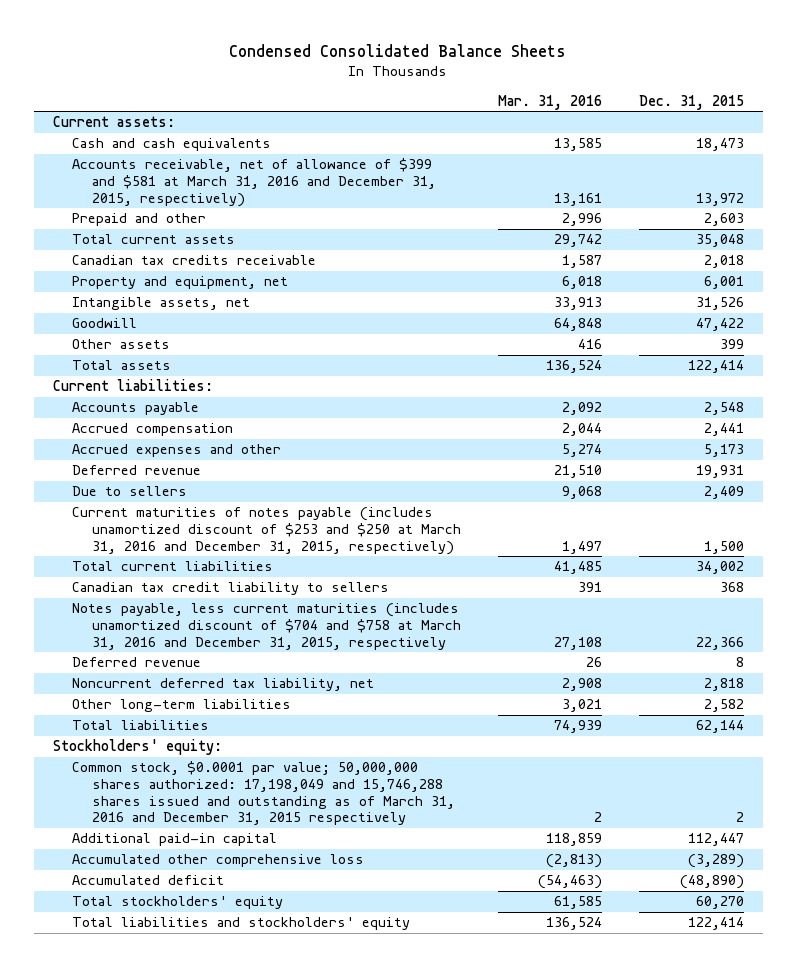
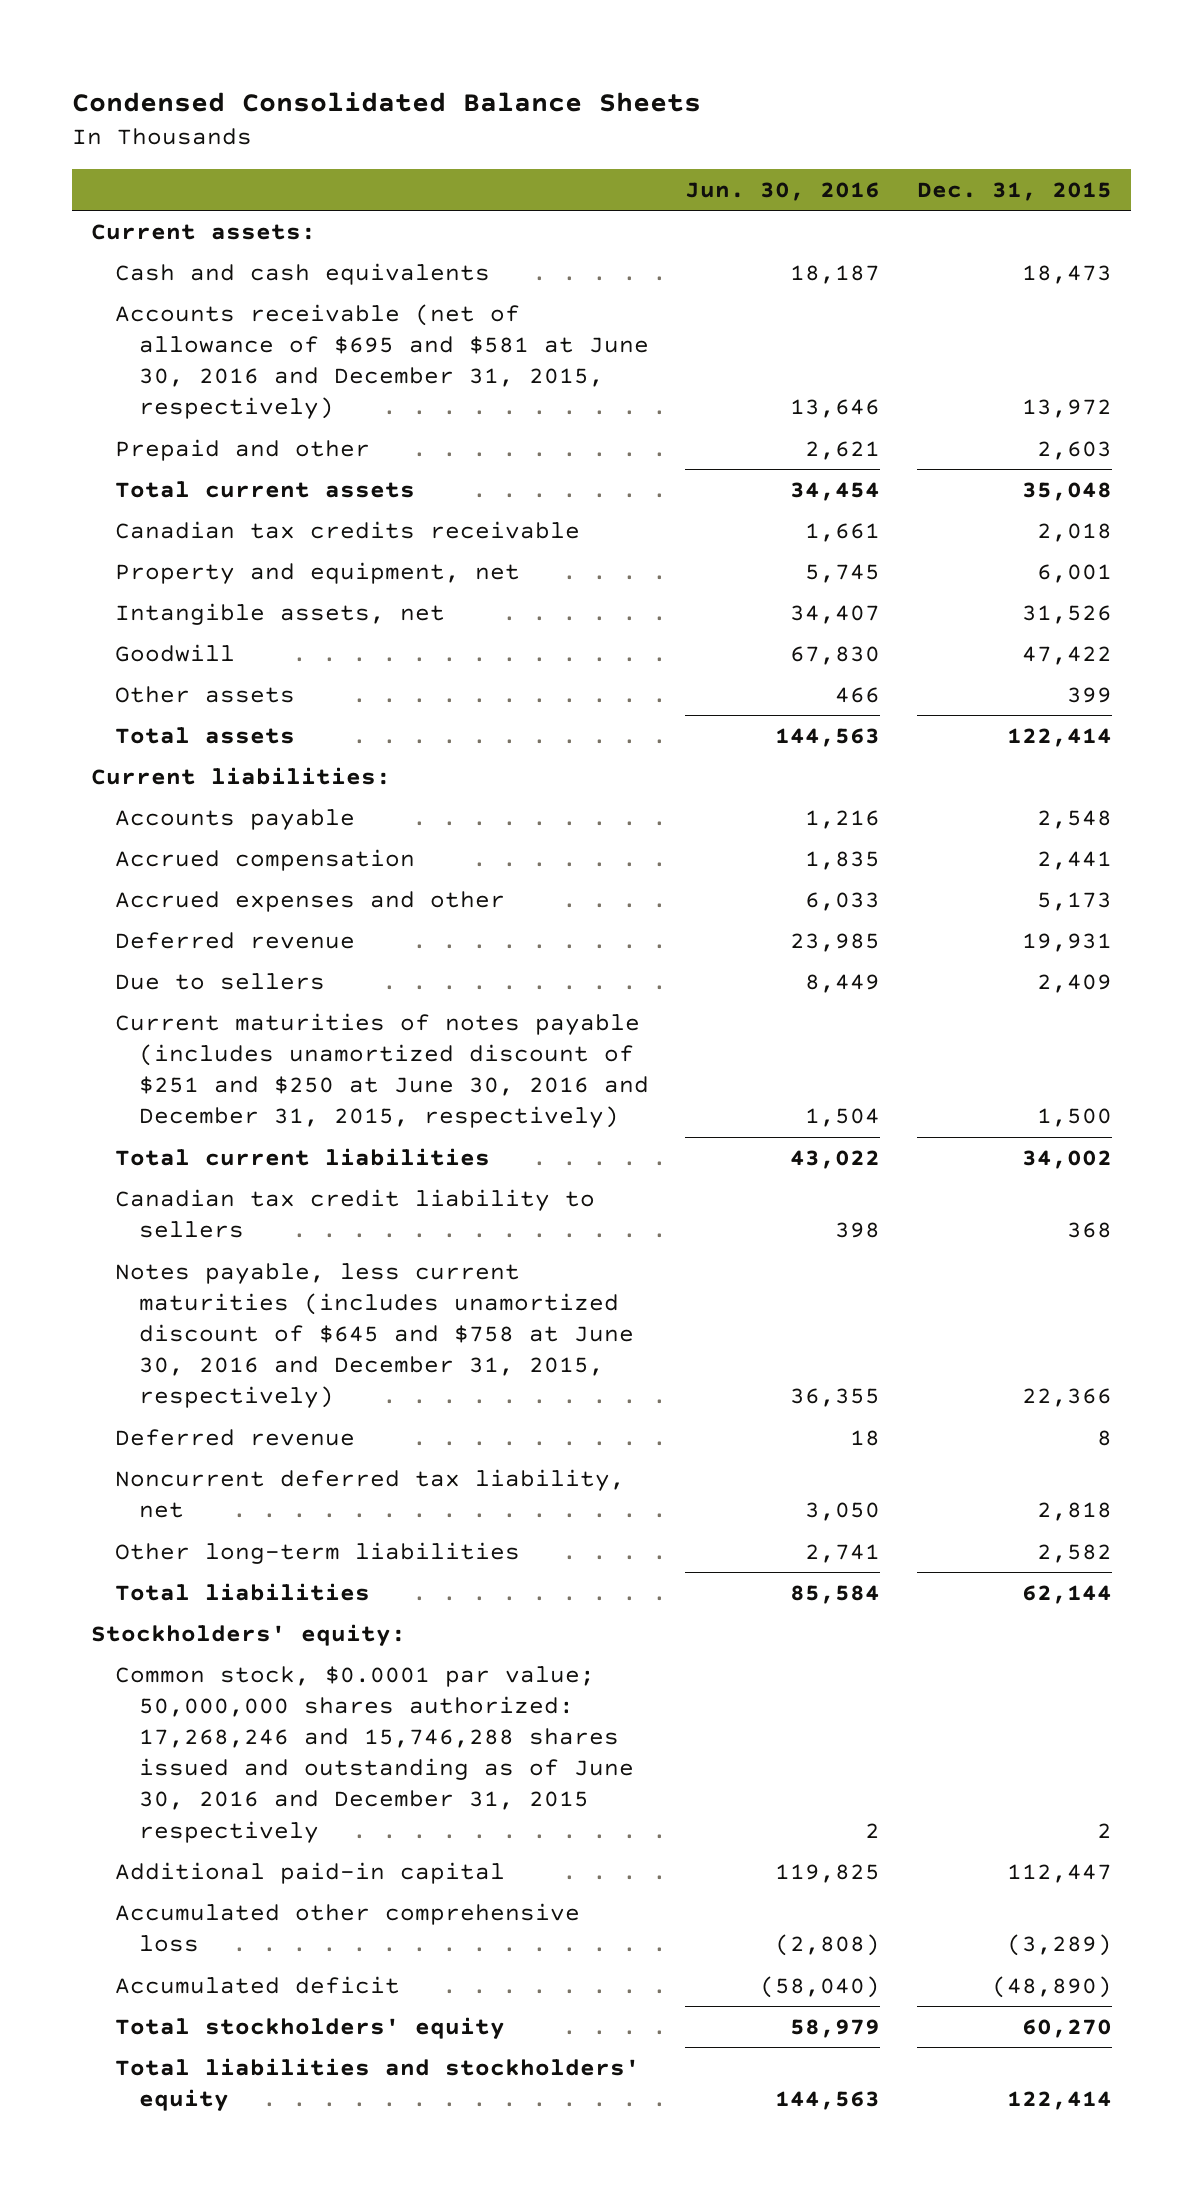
- | Mar. 31, 2016 | Dec. 31, 2015
+ | Jun. 30, 2016 | Dec. 31, 2015
- Accounts receivable, net of allowance of $399 and $581 at March 31, 2016 and December 31, 2015, respectively) | 13,161 | 13,972
+ Accounts receivable (net of allowance of $695 and $581 at June 30, 2016 and December 31, 2015, respectively) | 13,646 | 13,972
- Current maturities of notes payable (includes unamortized discount of $253 and $250 at March 31, 2016 and December 31, 2015, respectively) | 1,497 | 1,500
+ Current maturities of notes payable (includes unamortized discount of $251 and $250 at June 30, 2016 and December 31, 2015, respectively) | 1,504 | 1,500
- Notes payable, less current maturities (includes unamortized discount of $704 and $758 at March 31, 2016 and December 31, 2015, respectively | 27,108 | 22,366
+ Notes payable, less current maturities (includes unamortized discount of $645 and $758 at June 30, 2016 and December 31, 2015, respectively) | 36,355 | 22,366
- Common stock, $0.0001 par value; 50,000,000 shares authorized: 17,198,049 and 15,746,288 shares issued and outstanding as of March 31, 2016 and December 31, 2015 respectively | 2 | 2
+ Common stock, $0.0001 par value; 50,000,000 shares authorized: 17,268,246 and 15,746,288 shares issued and outstanding as of June 30, 2016 and December 31, 2015 respectively | 2 | 2

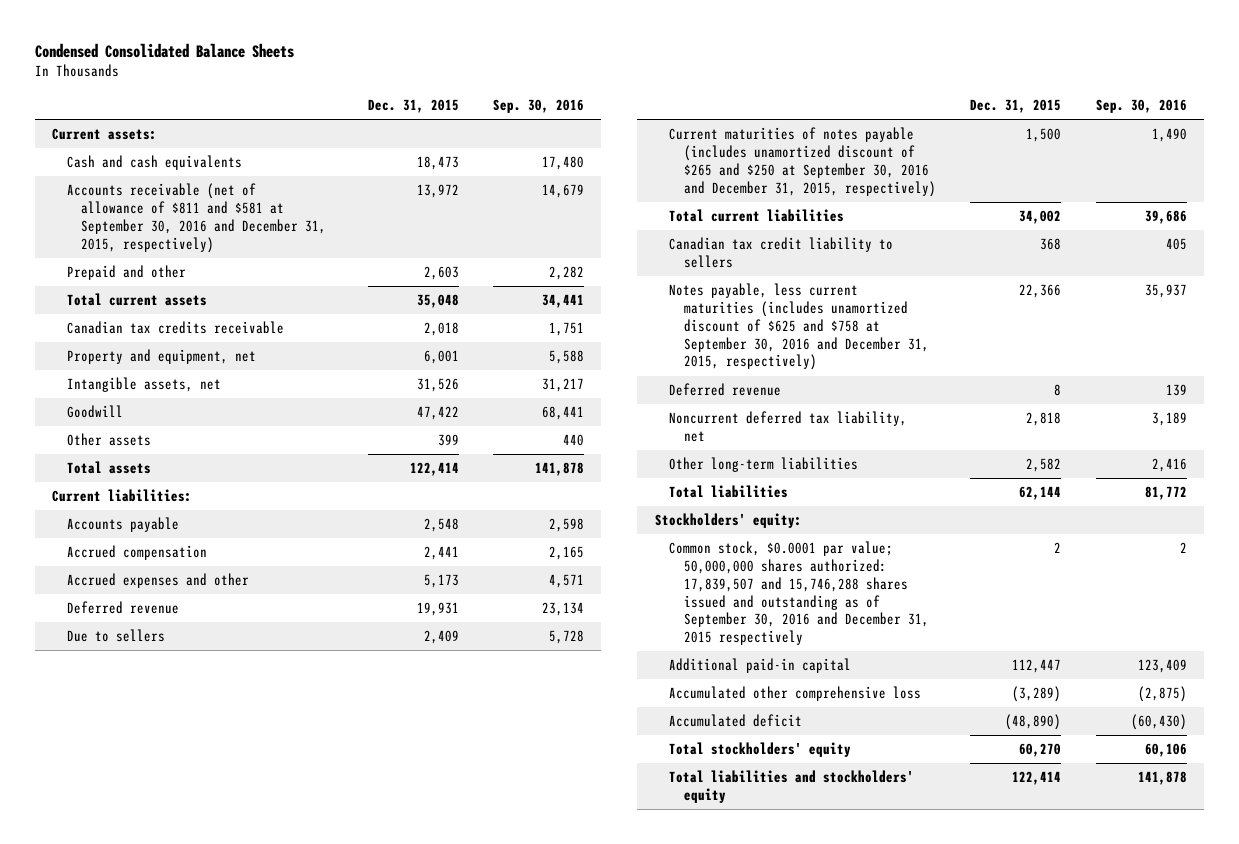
- | Jun. 30, 2016 | Dec. 31, 2015
+ | Dec. 31, 2015 | Sep. 30, 2016
- Accounts receivable (net of allowance of $695 and $581 at June 30, 2016 and December 31, 2015, respectively) | 13,646 | 13,972
+ Accounts receivable (net of allowance of $811 and $581 at September 30, 2016 and December 31, 2015, respectively) | 13,972 | 14,679
- Current maturities of notes payable (includes unamortized discount of $251 and $250 at June 30, 2016 and December 31, 2015, respectively) | 1,504 | 1,500
+ Current maturities of notes payable (includes unamortized discount of $265 and $250 at September 30, 2016 and December 31, 2015, respectively) | 1,500 | 1,490
- Notes payable, less current maturities (includes unamortized discount of $645 and $758 at June 30, 2016 and December 31, 2015, respectively) | 36,355 | 22,366
+ Notes payable, less current maturities (includes unamortized discount of $625 and $758 at September 30, 2016 and December 31, 2015, respectively) | 22,366 | 35,937
- Common stock, $0.0001 par value; 50,000,000 shares authorized: 17,268,246 and 15,746,288 shares issued and outstanding as of June 30, 2016 and December 31, 2015 respectively | 2 | 2
+ Common stock, $0.0001 par value; 50,000,000 shares authorized: 17,839,507 and 15,746,288 shares issued and outstanding as of September 30, 2016 and December 31, 2015 respectively | 2 | 2

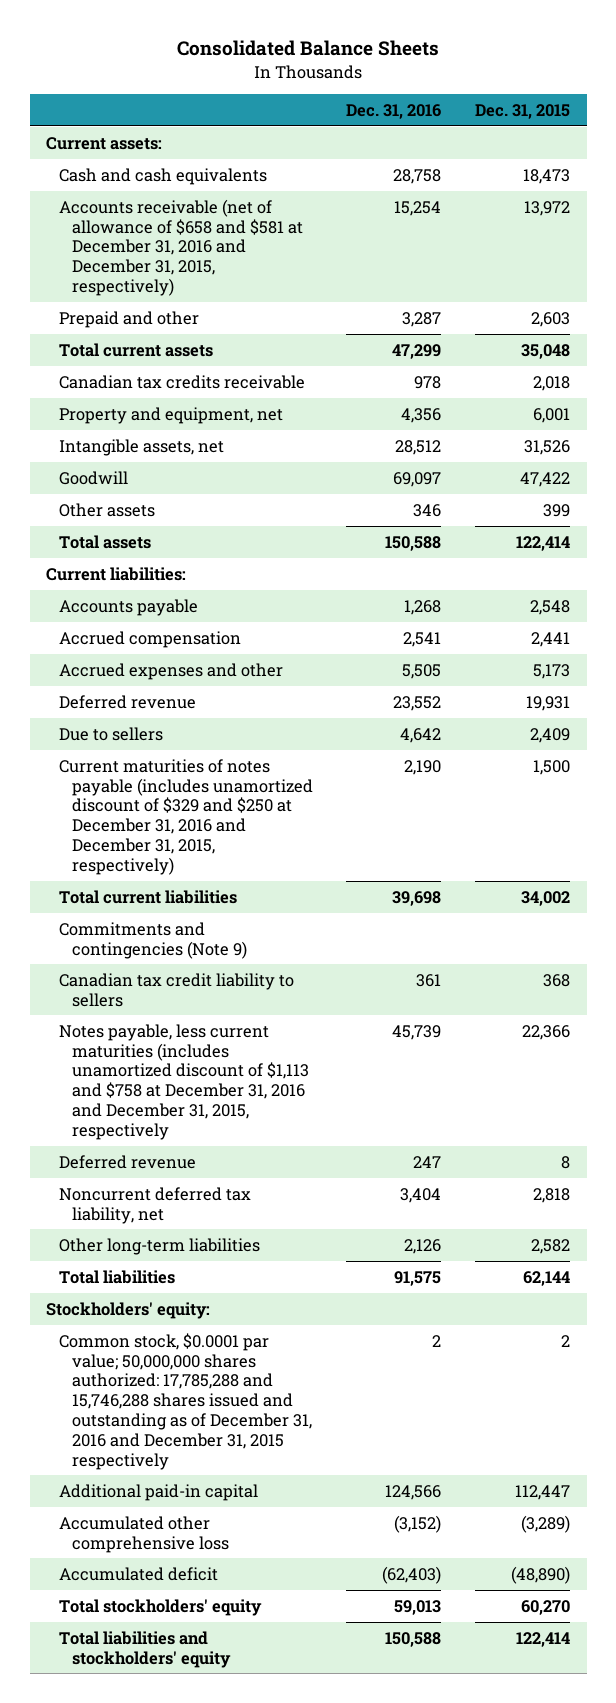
- Condensed Consolidated Balance Sheets
+ Consolidated Balance Sheets
- | Dec. 31, 2015 | Sep. 30, 2016
+ | Dec. 31, 2016 | Dec. 31, 2015
- Accounts receivable (net of allowance of $811 and $581 at September 30, 2016 and December 31, 2015, respectively) | 13,972 | 14,679
+ Accounts receivable (net of allowance of $658 and $581 at December 31, 2016 and December 31, 2015, respectively) | 15,254 | 13,972
- Current maturities of notes payable (includes unamortized discount of $265 and $250 at September 30, 2016 and December 31, 2015, respectively) | 1,500 | 1,490
+ Current maturities of notes payable (includes unamortized discount of $329 and $250 at December 31, 2016 and December 31, 2015, respectively) | 2,190 | 1,500
+ Commitments and contingencies (Note 9)
- Notes payable, less current maturities (includes unamortized discount of $625 and $758 at September 30, 2016 and December 31, 2015, respectively) | 22,366 | 35,937
+ Notes payable, less current maturities (includes unamortized discount of $1,113 and $758 at December 31, 2016 and December 31, 2015, respectively | 45,739 | 22,366
- Common stock, $0.0001 par value; 50,000,000 shares authorized: 17,839,507 and 15,746,288 shares issued and outstanding as of September 30, 2016 and December 31, 2015 respectively | 2 | 2
+ Common stock, $0.0001 par value; 50,000,000 shares authorized: 17,785,288 and 15,746,288 shares issued and outstanding as of December 31, 2016 and December 31, 2015 respectively | 2 | 2

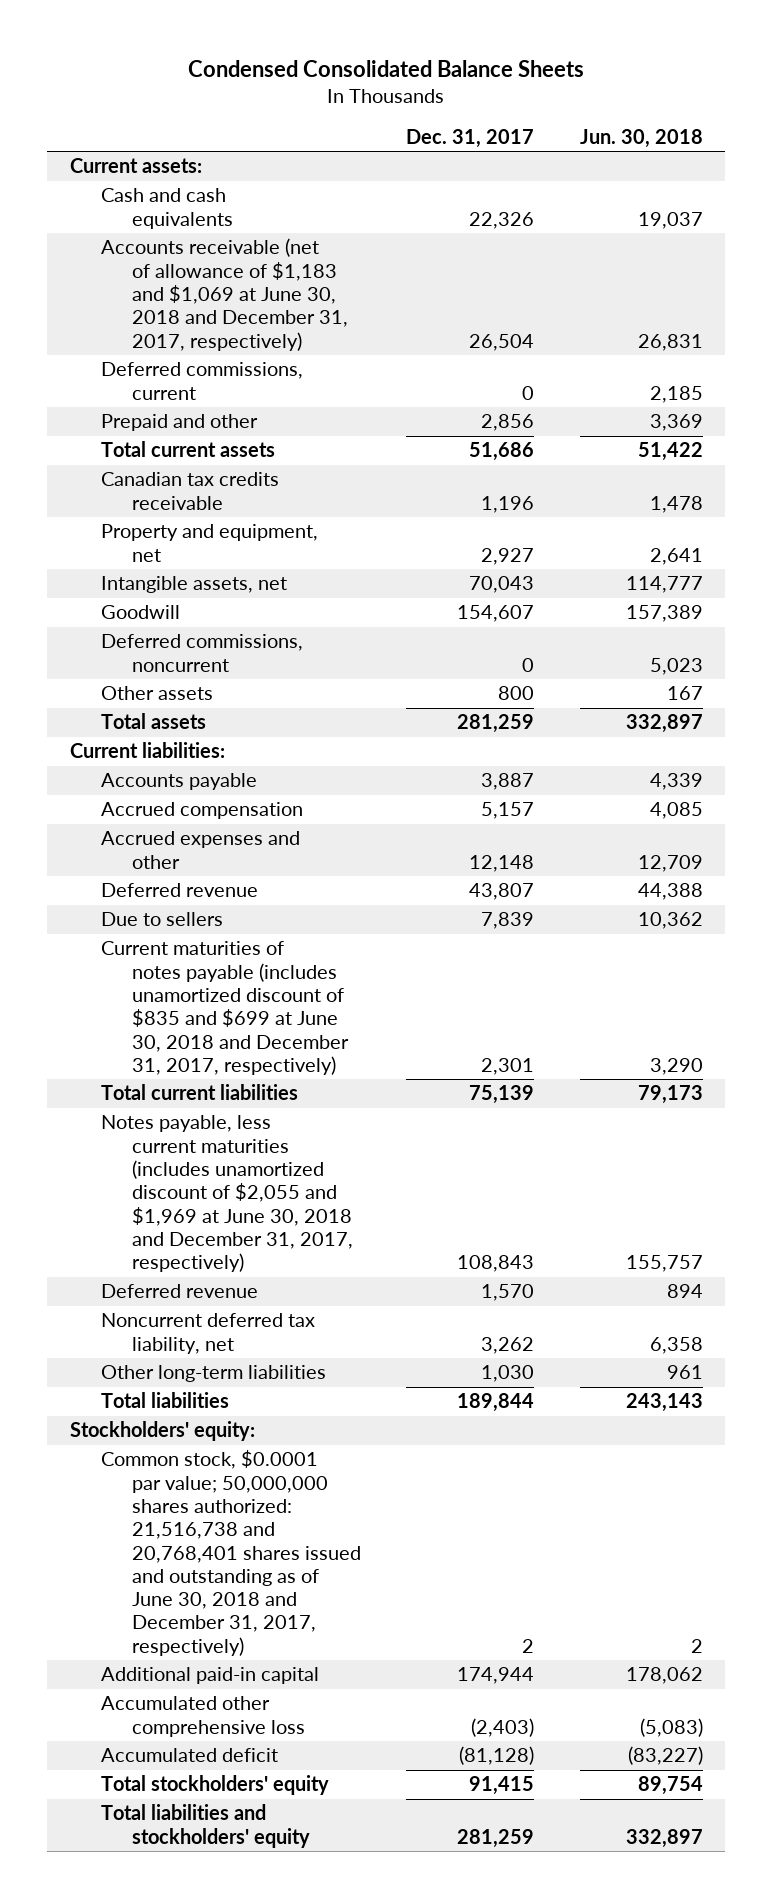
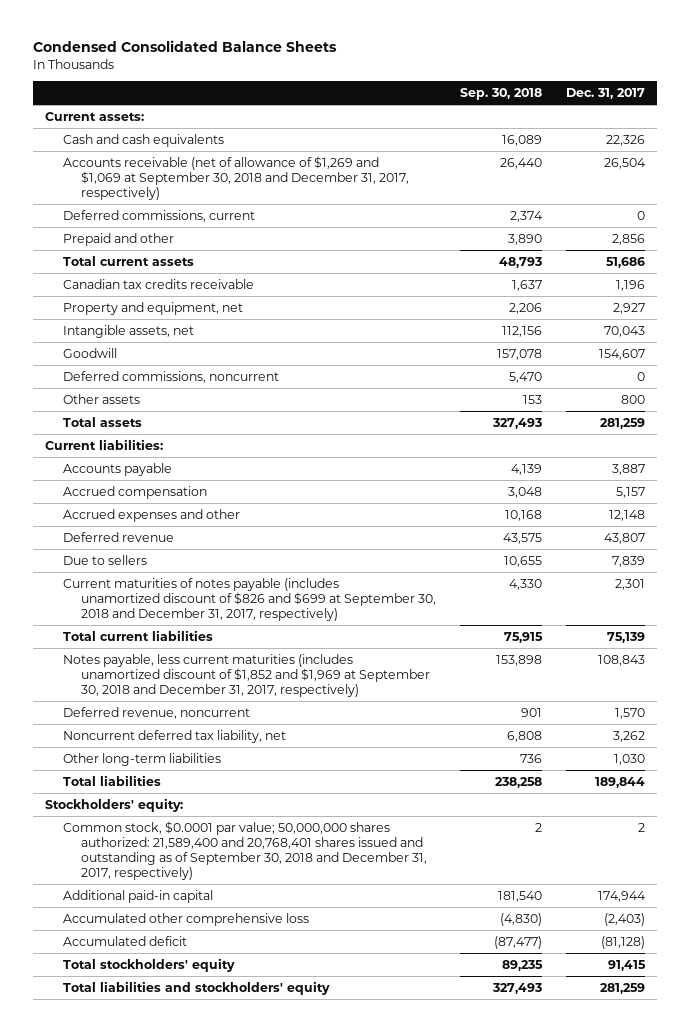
- | Dec. 31, 2017 | Jun. 30, 2018
+ | Sep. 30, 2018 | Dec. 31, 2017
- Accounts receivable (net of allowance of $1,183 and $1,069 at June 30, 2018 and December 31, 2017, respectively) | 26,504 | 26,831
+ Accounts receivable (net of allowance of $1,269 and $1,069 at September 30, 2018 and December 31, 2017, respectively) | 26,440 | 26,504
- Current maturities of notes payable (includes unamortized discount of $835 and $699 at June 30, 2018 and December 31, 2017, respectively) | 2,301 | 3,290
+ Current maturities of notes payable (includes unamortized discount of $826 and $699 at September 30, 2018 and December 31, 2017, respectively) | 4,330 | 2,301
- Notes payable, less current maturities (includes unamortized discount of $2,055 and $1,969 at June 30, 2018 and December 31, 2017, respectively) | 108,843 | 155,757
- Deferred revenue | 1,570 | 894
+ Notes payable, less current maturities (includes unamortized discount of $1,852 and $1,969 at September 30, 2018 and December 31, 2017, respectively) | 153,898 | 108,843
+ Deferred revenue, noncurrent | 901 | 1,570
- Common stock, $0.0001 par value; 50,000,000 shares authorized: 21,516,738 and 20,768,401 shares issued and outstanding as of June 30, 2018 and December 31, 2017, respectively) | 2 | 2
+ Common stock, $0.0001 par value; 50,000,000 shares authorized: 21,589,400 and 20,768,401 shares issued and outstanding as of September 30, 2018 and December 31, 2017, respectively) | 2 | 2

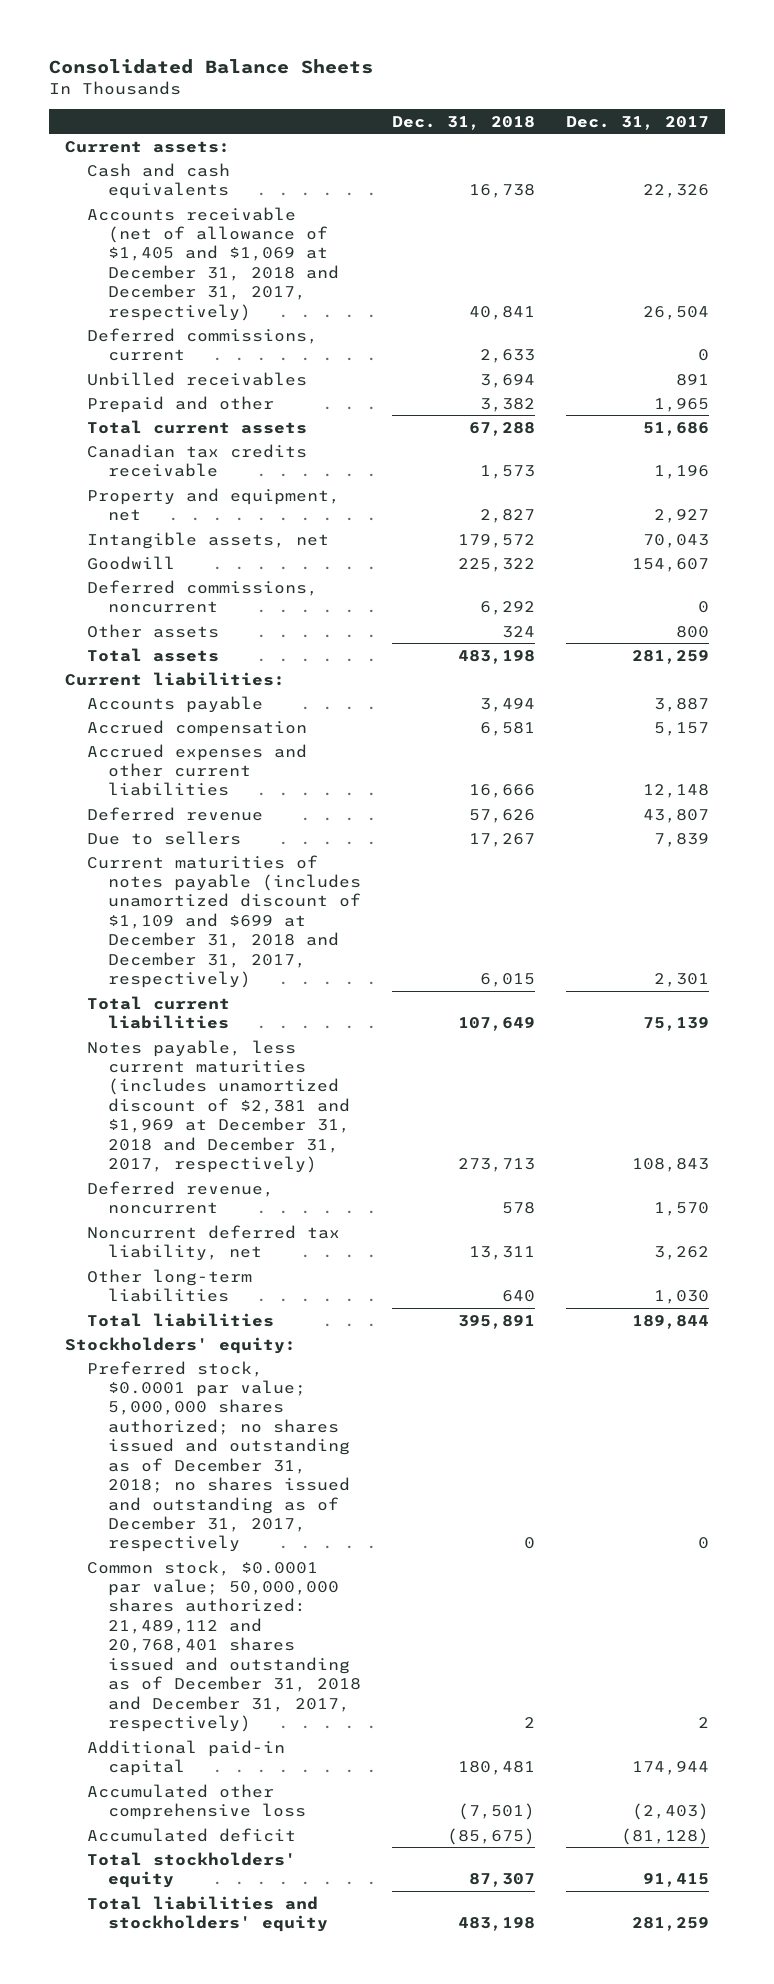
- Condensed Consolidated Balance Sheets
+ Consolidated Balance Sheets
- | Sep. 30, 2018 | Dec. 31, 2017
+ | Dec. 31, 2018 | Dec. 31, 2017
- Accounts receivable (net of allowance of $1,269 and $1,069 at September 30, 2018 and December 31, 2017, respectively) | 26,440 | 26,504
+ Accounts receivable (net of allowance of $1,405 and $1,069 at December 31, 2018 and December 31, 2017, respectively) | 40,841 | 26,504
- Prepaid and other | 3,890 | 2,856
+ Unbilled receivables | 3,694 | 891
+ Prepaid and other | 3,382 | 1,965
- Accrued expenses and other | 10,168 | 12,148
+ Accrued expenses and other current liabilities | 16,666 | 12,148
- Current maturities of notes payable (includes unamortized discount of $826 and $699 at September 30, 2018 and December 31, 2017, respectively) | 4,330 | 2,301
+ Current maturities of notes payable (includes unamortized discount of $1,109 and $699 at December 31, 2018 and December 31, 2017, respectively) | 6,015 | 2,301
- Notes payable, less current maturities (includes unamortized discount of $1,852 and $1,969 at September 30, 2018 and December 31, 2017, respectively) | 153,898 | 108,843
+ Notes payable, less current maturities (includes unamortized discount of $2,381 and $1,969 at December 31, 2018 and December 31, 2017, respectively) | 273,713 | 108,843
- Common stock, $0.0001 par value; 50,000,000 shares authorized: 21,589,400 and 20,768,401 shares issued and outstanding as of September 30, 2018 and December 31, 2017, respectively) | 2 | 2
+ Preferred stock, $0.0001 par value; 5,000,000 shares authorized; no shares issued and outstanding as of December 31, 2018; no shares issued and outstanding as of December 31, 2017, respectively | 0 | 0
+ Common stock, $0.0001 par value; 50,000,000 shares authorized: 21,489,112 and 20,768,401 shares issued and outstanding as of December 31, 2018 and December 31, 2017, respectively) | 2 | 2

